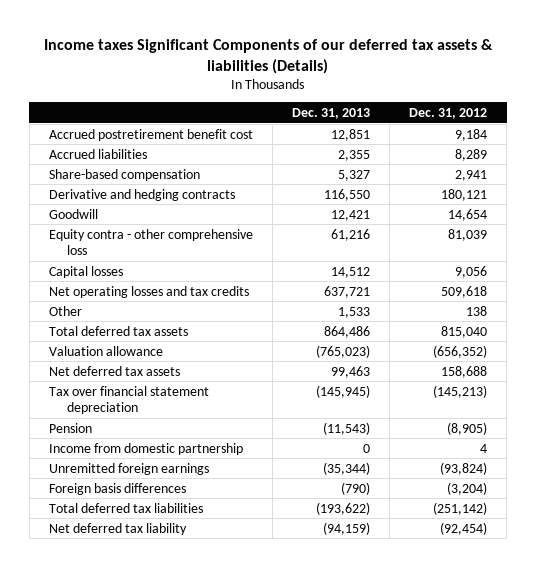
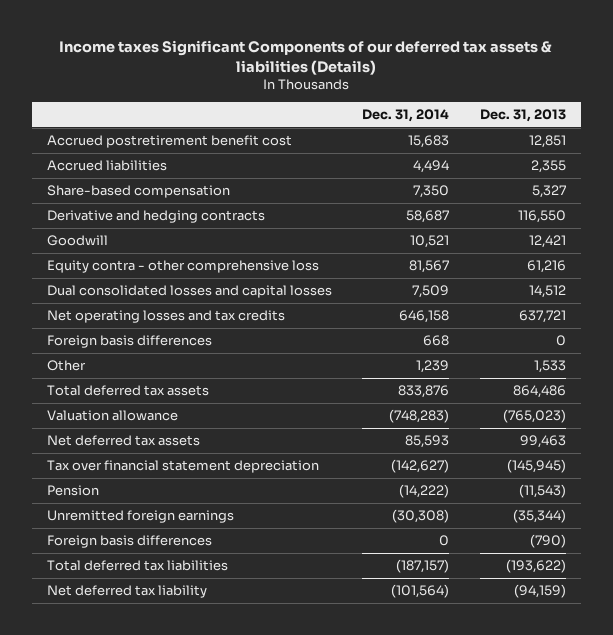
- | Dec. 31, 2013 | Dec. 31, 2012
+ | Dec. 31, 2014 | Dec. 31, 2013
- Capital losses | 14,512 | 9,056
+ Dual consolidated losses and capital losses | 7,509 | 14,512
+ Foreign basis differences | 668 | 0
- Income from domestic partnership | 0 | 4

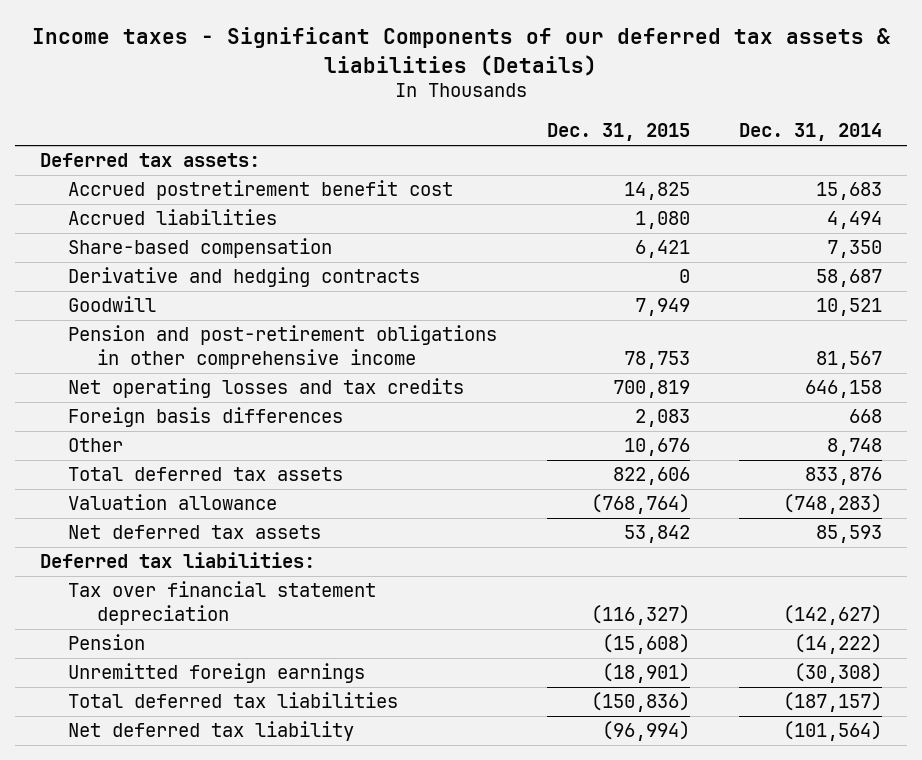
- Income taxes Significant Components of our deferred tax assets & liabilities (Details)
+ Income taxes - Significant Components of our deferred tax assets & liabilities (Details)
- | Dec. 31, 2014 | Dec. 31, 2013
+ | Dec. 31, 2015 | Dec. 31, 2014
+ Deferred tax assets:
- Equity contra - other comprehensive loss | 81,567 | 61,216
- Dual consolidated losses and capital losses | 7,509 | 14,512
+ Pension and post-retirement obligations in other comprehensive income | 78,753 | 81,567
- Other | 1,239 | 1,533
+ Other | 10,676 | 8,748
+ Deferred tax liabilities:
- Foreign basis differences | 0 | (790)

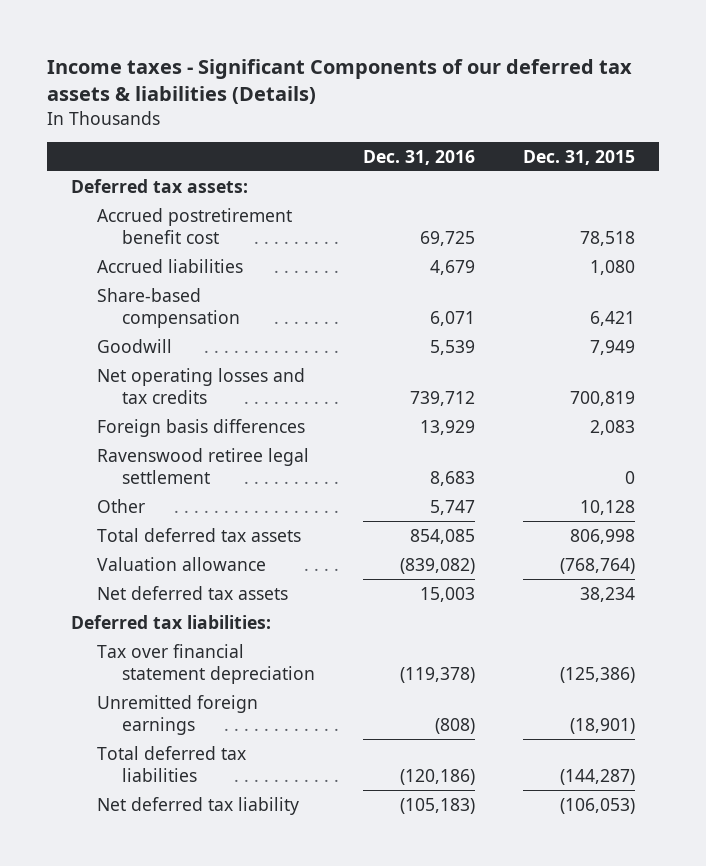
- | Dec. 31, 2015 | Dec. 31, 2014
+ | Dec. 31, 2016 | Dec. 31, 2015
- Accrued postretirement benefit cost | 14,825 | 15,683
+ Accrued postretirement benefit cost | 69,725 | 78,518
- Derivative and hedging contracts | 0 | 58,687
- Pension and post-retirement obligations in other comprehensive income | 78,753 | 81,567
- Other | 10,676 | 8,748
- Total deferred tax assets | 822,606 | 833,876
+ Ravenswood retiree legal settlement | 8,683 | 0
+ Other | 5,747 | 10,128
+ Total deferred tax assets | 854,085 | 806,998
- Net deferred tax assets | 53,842 | 85,593
+ Net deferred tax assets | 15,003 | 38,234
- Tax over financial statement depreciation | (116,327) | (142,627)
- Pension | (15,608) | (14,222)
+ Tax over financial statement depreciation | (119,378) | (125,386)
- Total deferred tax liabilities | (150,836) | (187,157)
- Net deferred tax liability | (96,994) | (101,564)
+ Total deferred tax liabilities | (120,186) | (144,287)
+ Net deferred tax liability | (105,183) | (106,053)

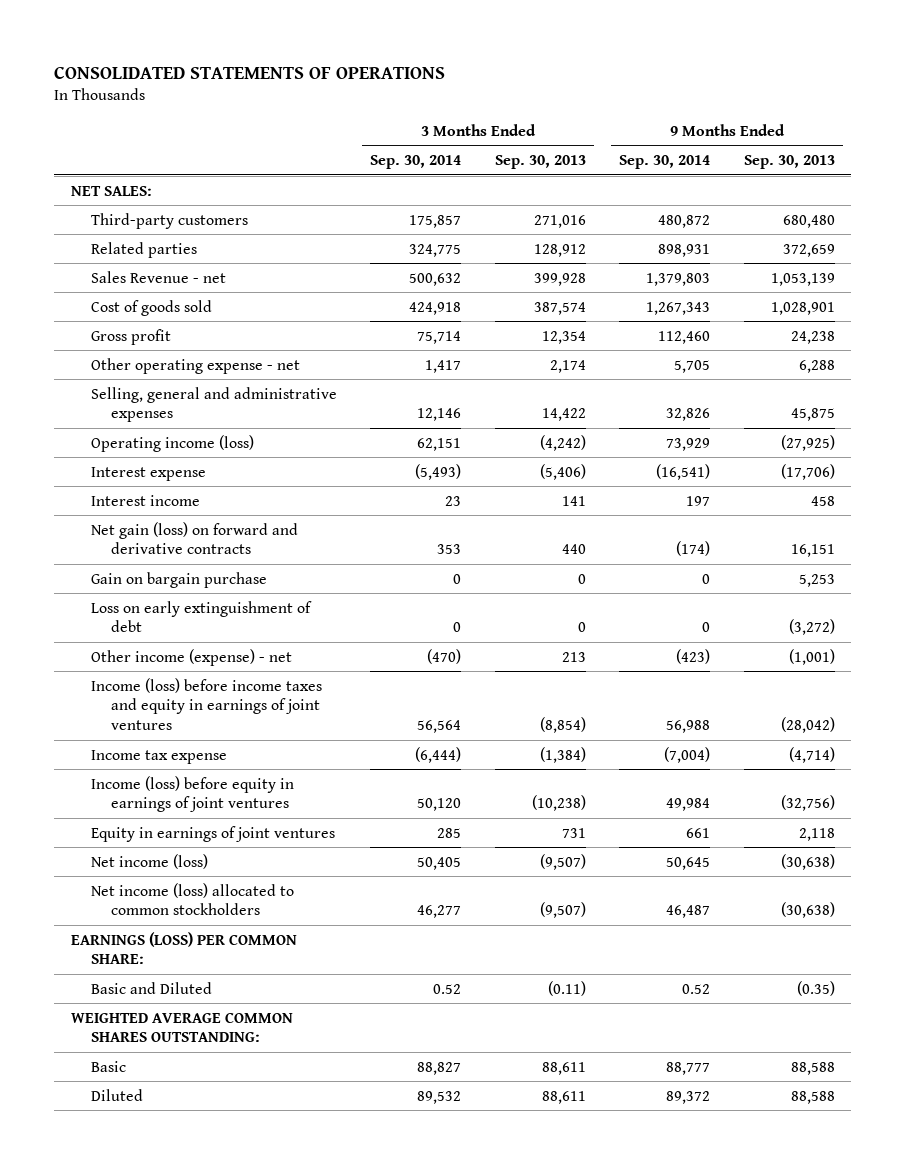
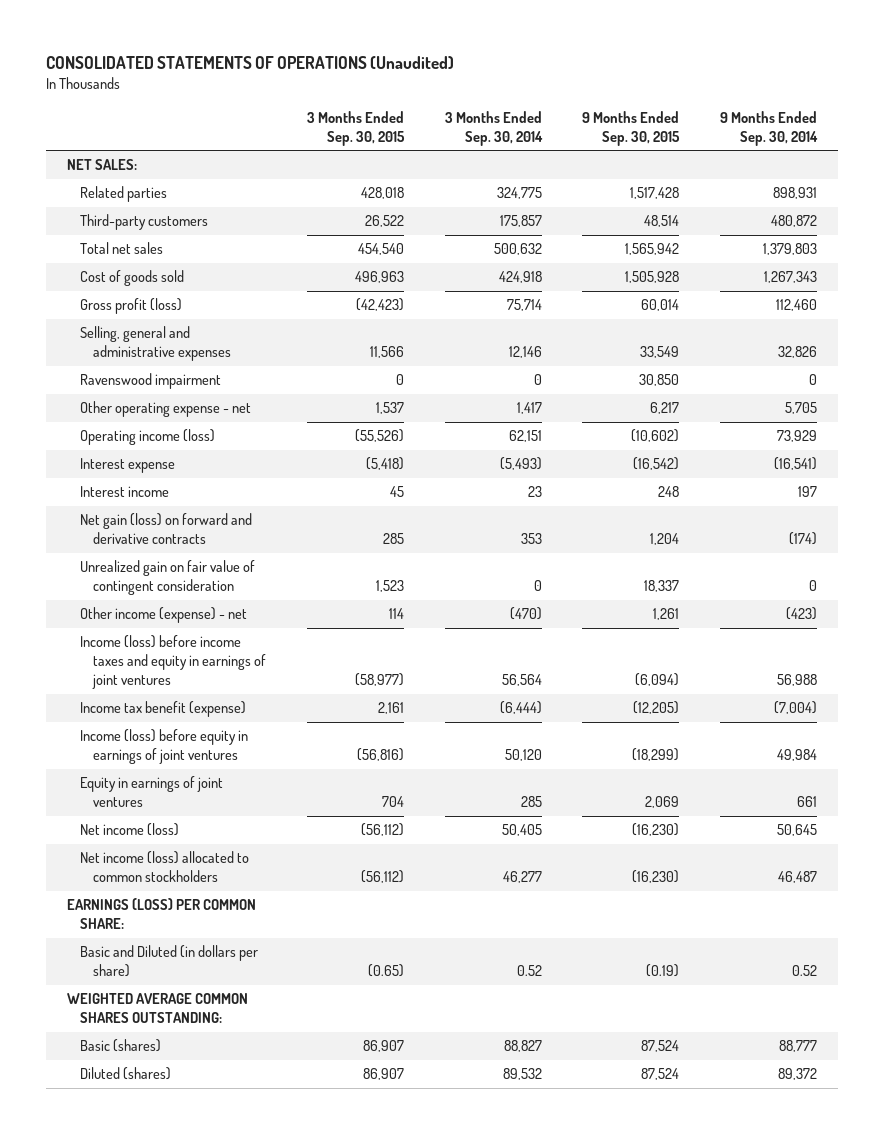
- CONSOLIDATED STATEMENTS OF OPERATIONS
+ CONSOLIDATED STATEMENTS OF OPERATIONS (Unaudited)
- | 3 Months Ended Sep. 30, 2014 | 3 Months Ended Sep. 30, 2013 | 9 Months Ended Sep. 30, 2014 | 9 Months Ended Sep. 30, 2013
+ | 3 Months Ended Sep. 30, 2015 | 3 Months Ended Sep. 30, 2014 | 9 Months Ended Sep. 30, 2015 | 9 Months Ended Sep. 30, 2014
- Sales Revenue - net | 500,632 | 399,928 | 1,379,803 | 1,053,139
moved down: Third-party customers | 26,522 | 175,857 | 48,514 | 480,872
+ Total net sales | 454,540 | 500,632 | 1,565,942 | 1,379,803
- Gross profit | 75,714 | 12,354 | 112,460 | 24,238
+ Gross profit (loss) | (42,423) | 75,714 | 60,014 | 112,460
+ Ravenswood impairment | 0 | 0 | 30,850 | 0
moved down: Other operating expense - net | 1,537 | 1,417 | 6,217 | 5,705
- Gain on bargain purchase | 0 | 0 | 0 | 5,253
- Loss on early extinguishment of debt | 0 | 0 | 0 | (3,272)
+ Unrealized gain on fair value of contingent consideration | 1,523 | 0 | 18,337 | 0
- Income tax expense | (6,444) | (1,384) | (7,004) | (4,714)
+ Income tax benefit (expense) | 2,161 | (6,444) | (12,205) | (7,004)
- Basic and Diluted | 0.52 | (0.11) | 0.52 | (0.35)
+ Basic and Diluted (in dollars per share) | (0.65) | 0.52 | (0.19) | 0.52
- Basic | 88,827 | 88,611 | 88,777 | 88,588
- Diluted | 89,532 | 88,611 | 89,372 | 88,588
+ Basic (shares) | 86,907 | 88,827 | 87,524 | 88,777
+ Diluted (shares) | 86,907 | 89,532 | 87,524 | 89,372

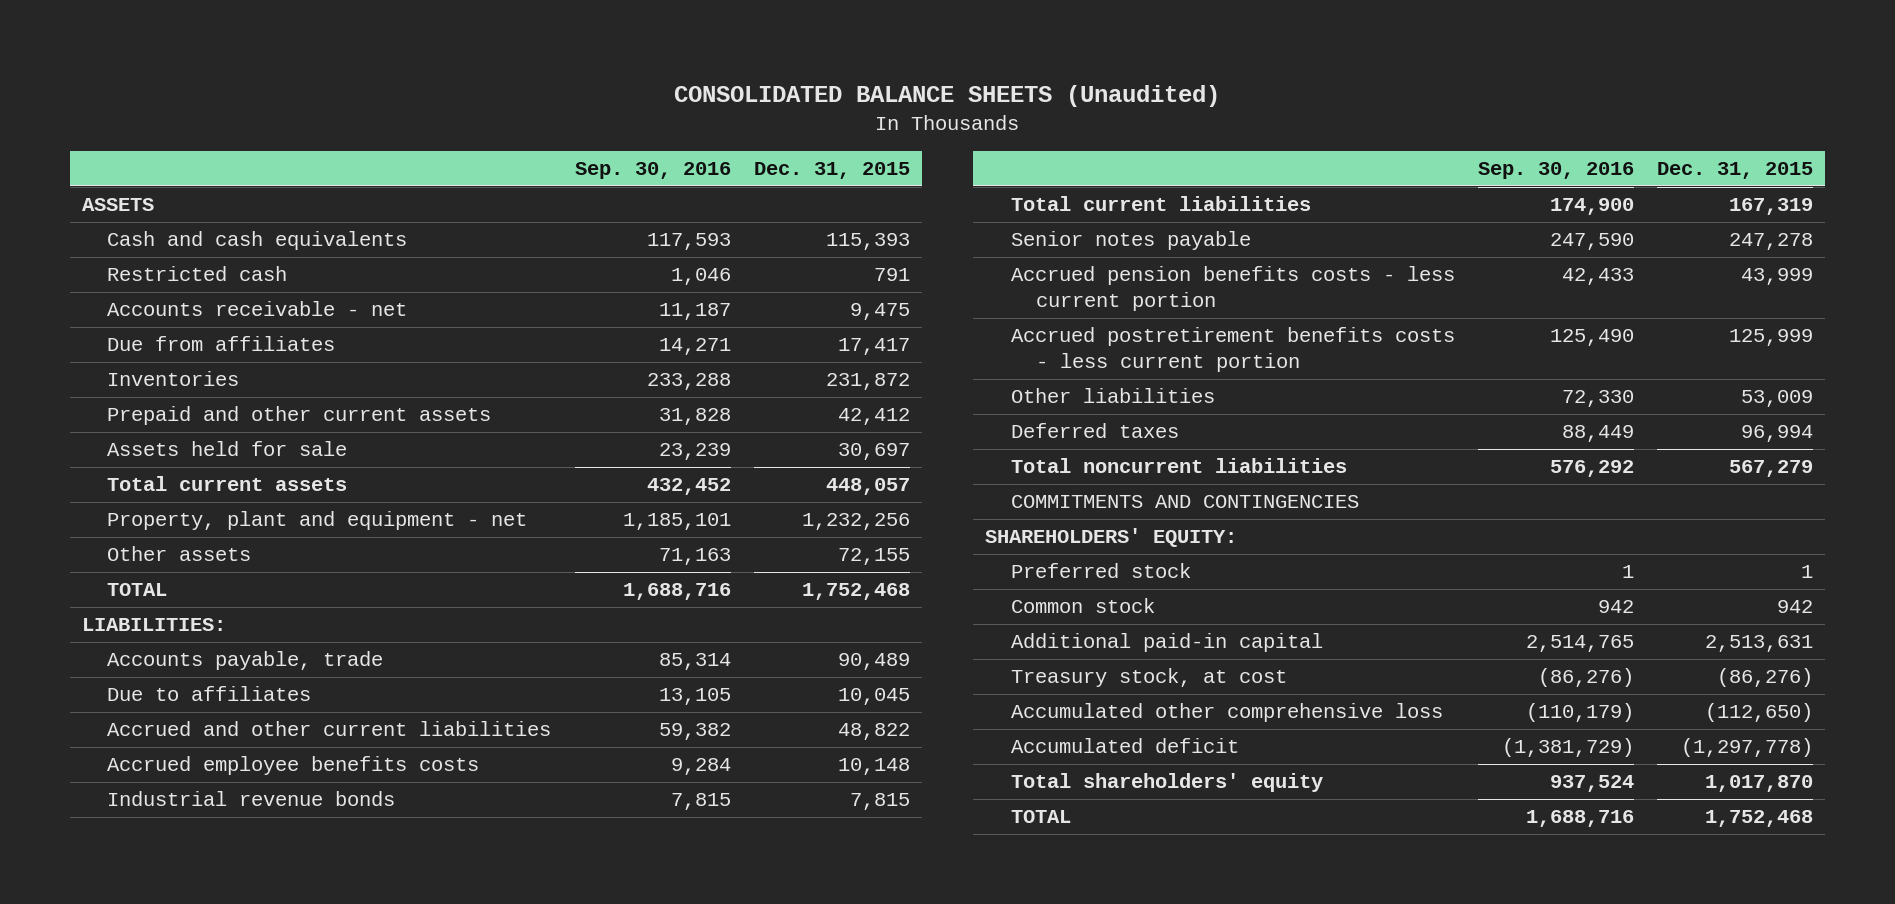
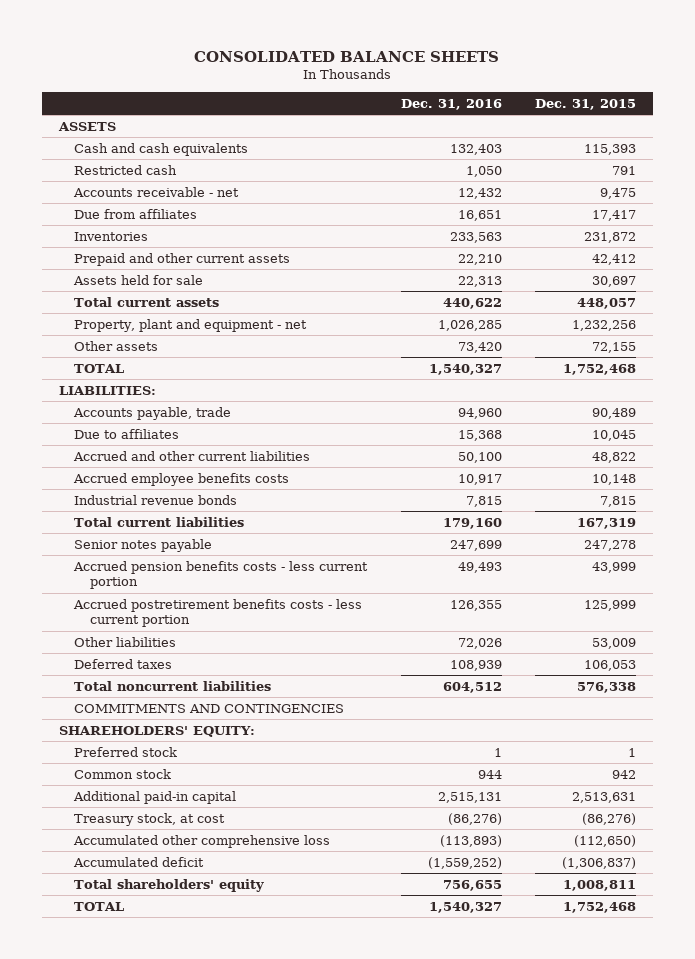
- CONSOLIDATED BALANCE SHEETS (Unaudited)
+ CONSOLIDATED BALANCE SHEETS
- | Sep. 30, 2016 | Dec. 31, 2015
+ | Dec. 31, 2016 | Dec. 31, 2015
- Deferred taxes | 88,449 | 96,994
- Total noncurrent liabilities | 576,292 | 567,279
+ Deferred taxes | 108,939 | 106,053
+ Total noncurrent liabilities | 604,512 | 576,338
- Accumulated deficit | (1,381,729) | (1,297,778)
- Total shareholders' equity | 937,524 | 1,017,870
+ Accumulated deficit | (1,559,252) | (1,306,837)
+ Total shareholders' equity | 756,655 | 1,008,811

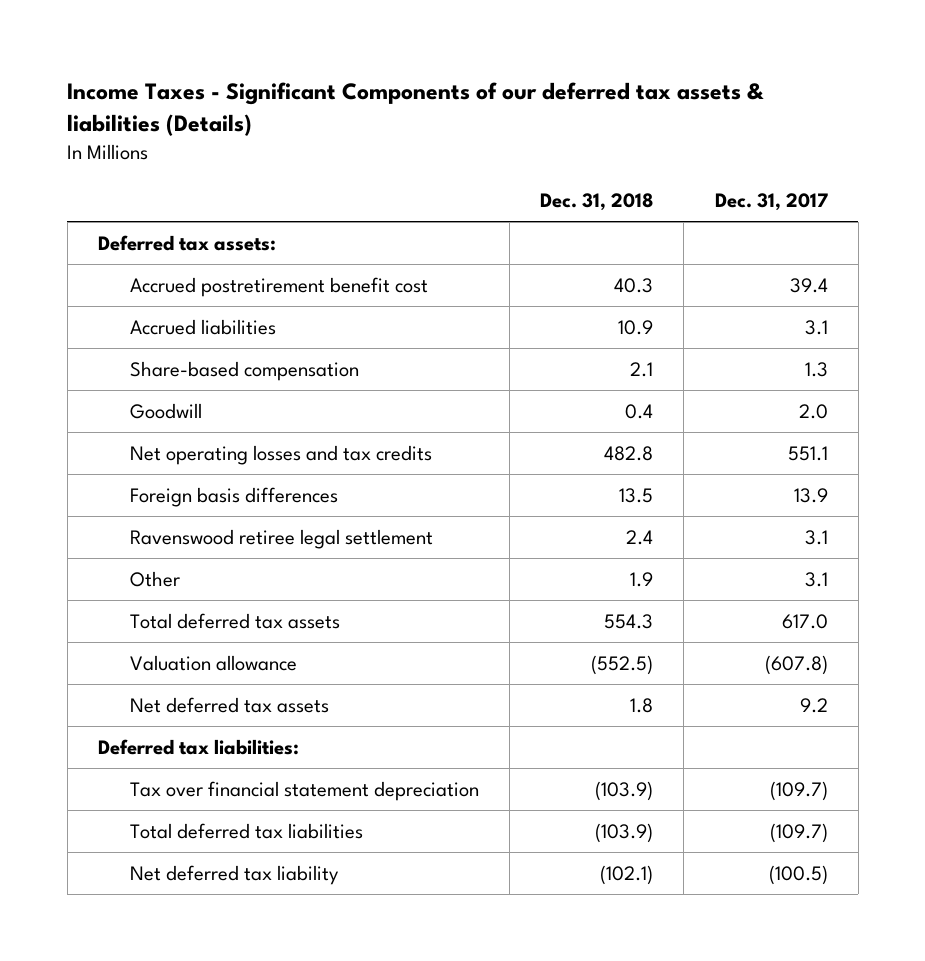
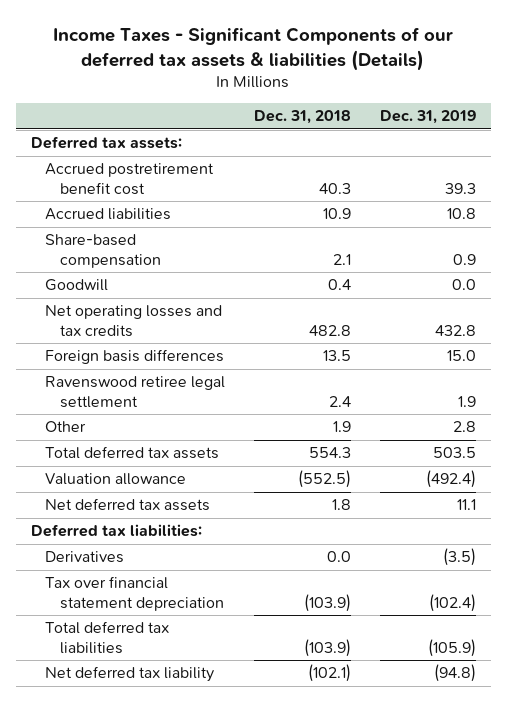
- | Dec. 31, 2018 | Dec. 31, 2017
+ | Dec. 31, 2018 | Dec. 31, 2019
+ Derivatives | 0.0 | (3.5)

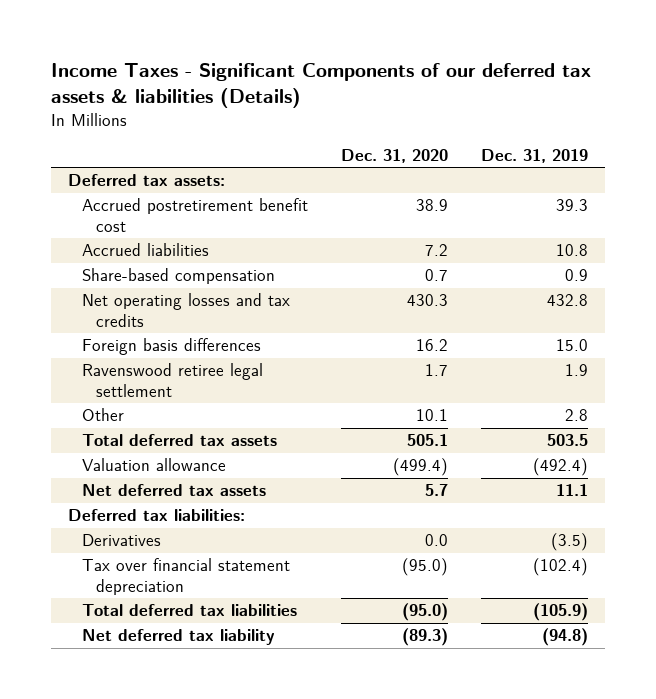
- | Dec. 31, 2018 | Dec. 31, 2019
+ | Dec. 31, 2020 | Dec. 31, 2019
- Goodwill | 0.4 | 0.0

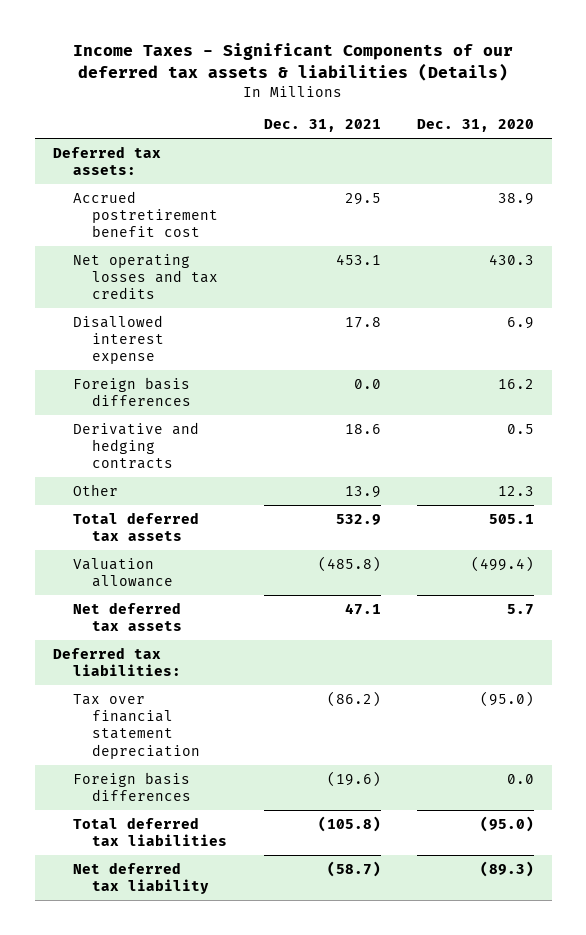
- | Dec. 31, 2020 | Dec. 31, 2019
+ | Dec. 31, 2021 | Dec. 31, 2020
- Accrued liabilities | 7.2 | 10.8
- Share-based compensation | 0.7 | 0.9
+ Disallowed interest expense | 17.8 | 6.9
- Ravenswood retiree legal settlement | 1.7 | 1.9
- Other | 10.1 | 2.8
+ Derivative and hedging contracts | 18.6 | 0.5
+ Other | 13.9 | 12.3
- Derivatives | 0.0 | (3.5)
+ Foreign basis differences | (19.6) | 0.0

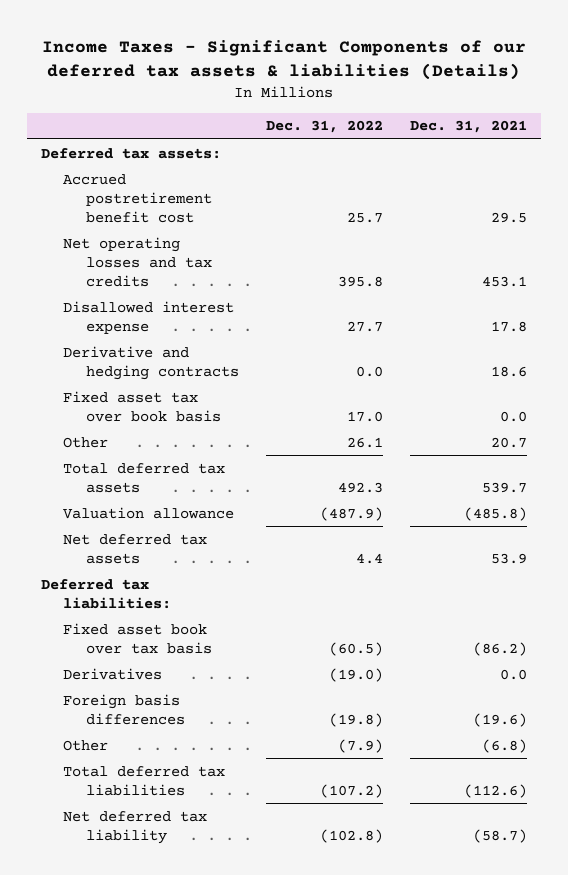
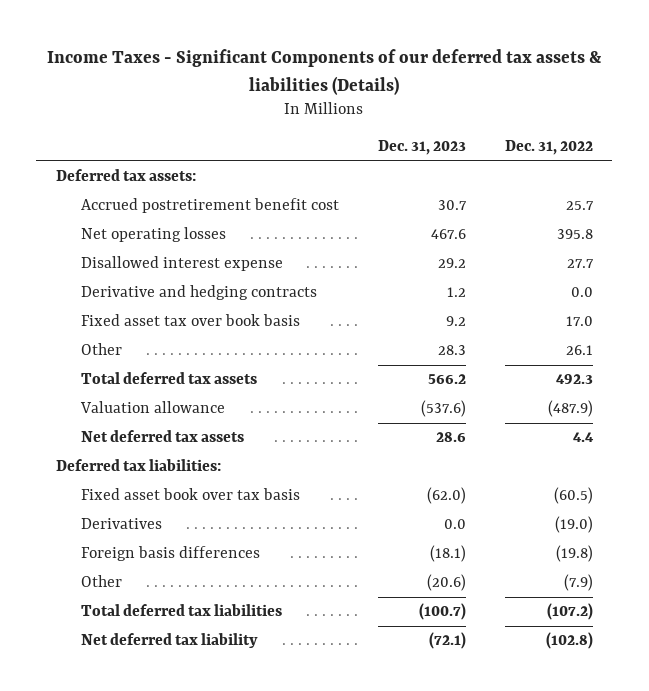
- | Dec. 31, 2022 | Dec. 31, 2021
+ | Dec. 31, 2023 | Dec. 31, 2022
- Net operating losses and tax credits | 395.8 | 453.1
+ Net operating losses | 467.6 | 395.8

